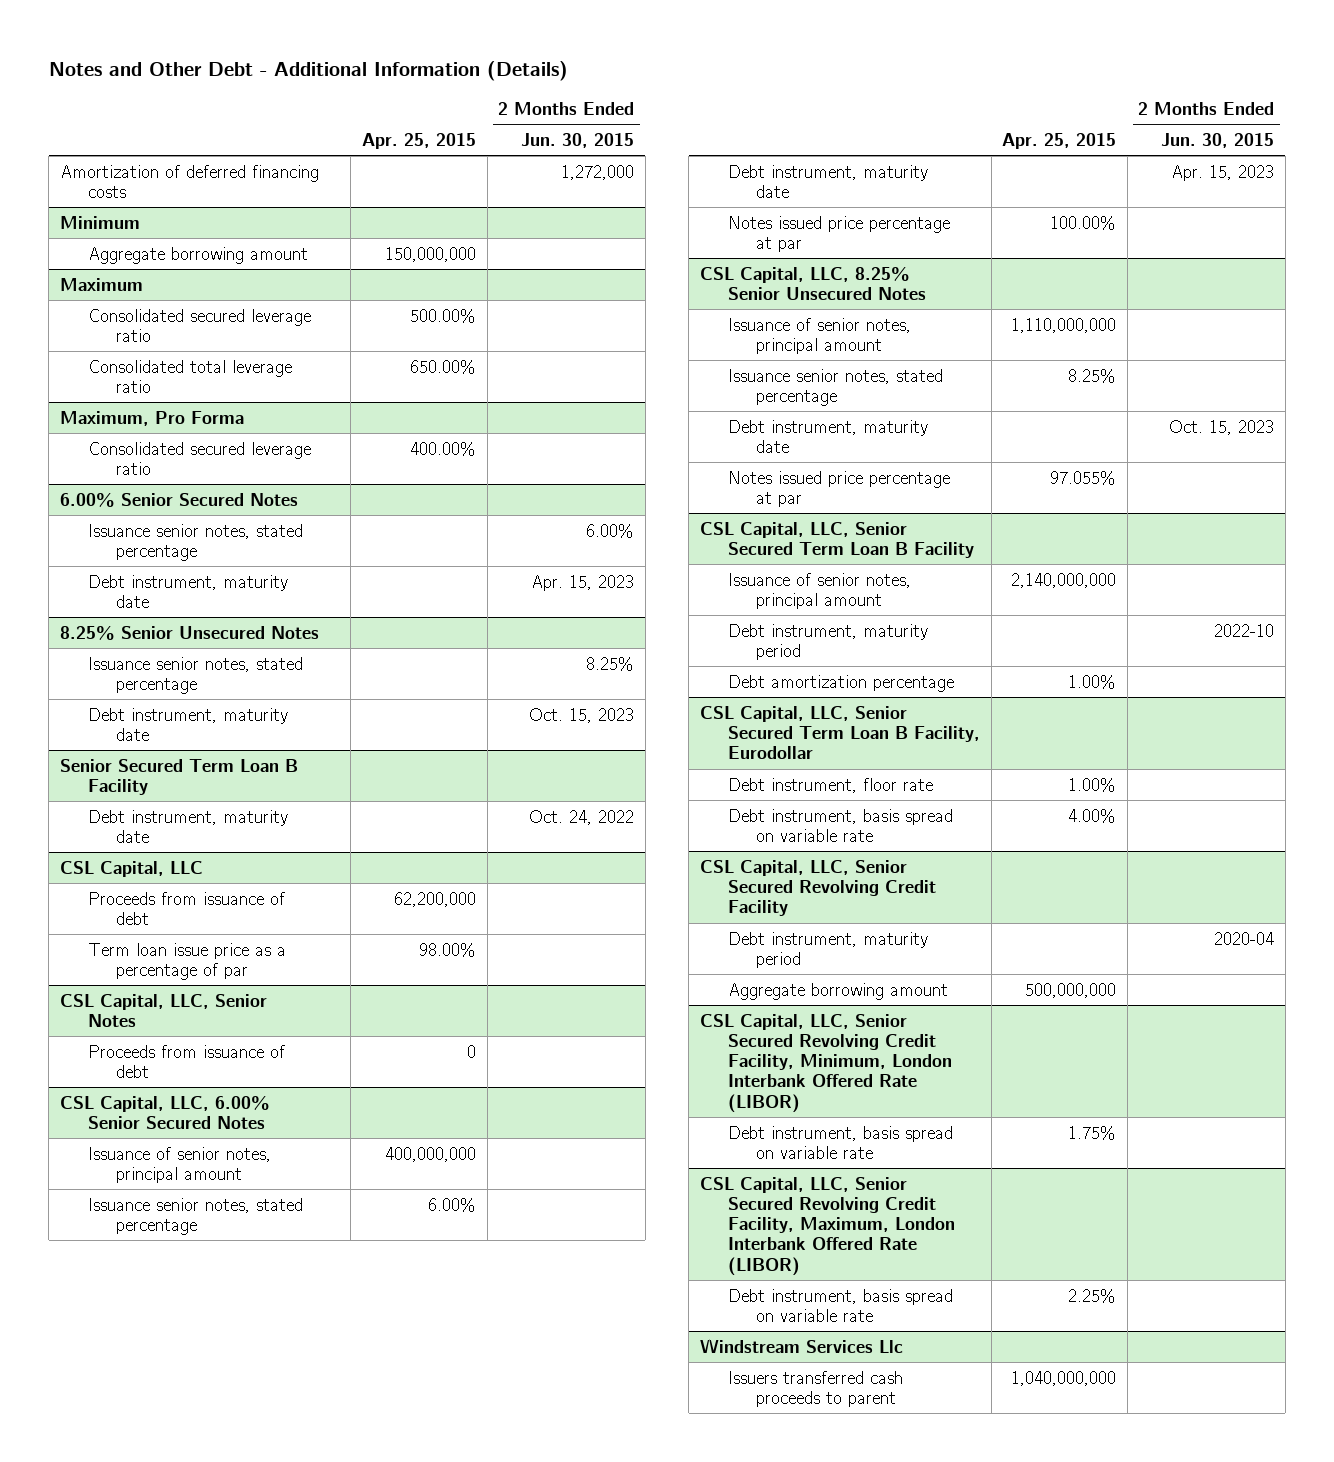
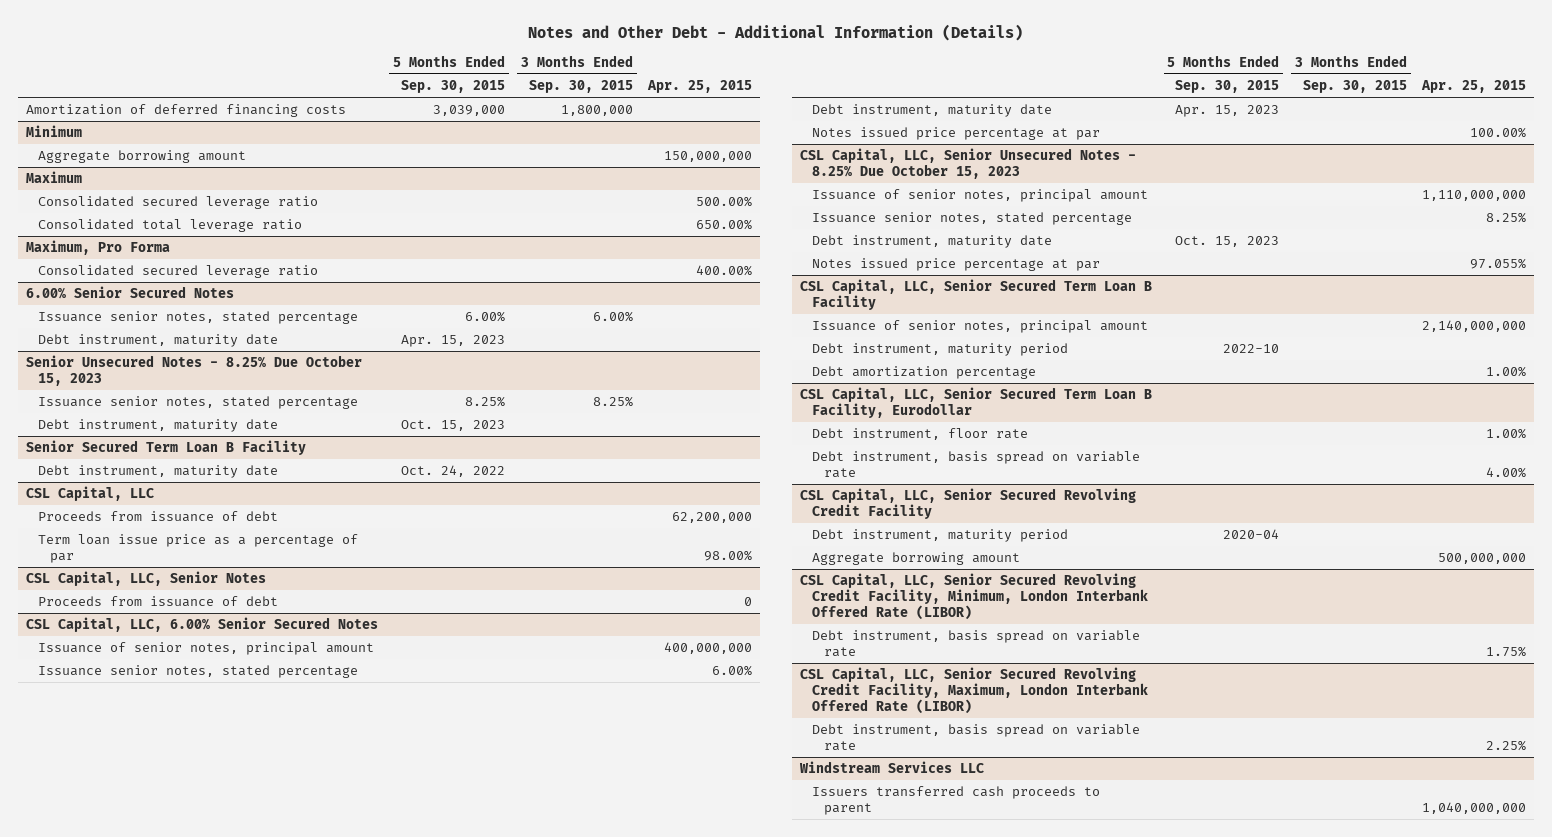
- | Apr. 25, 2015 | 2 Months Ended Jun. 30, 2015
+ | 5 Months Ended Sep. 30, 2015 | 3 Months Ended Sep. 30, 2015 | Apr. 25, 2015
- 8.25% Senior Unsecured Notes
+ Senior Unsecured Notes - 8.25% Due October 15, 2023
- CSL Capital, LLC, 8.25% Senior Unsecured Notes
+ CSL Capital, LLC, Senior Unsecured Notes - 8.25% Due October 15, 2023
- Windstream Services Llc
+ Windstream Services LLC

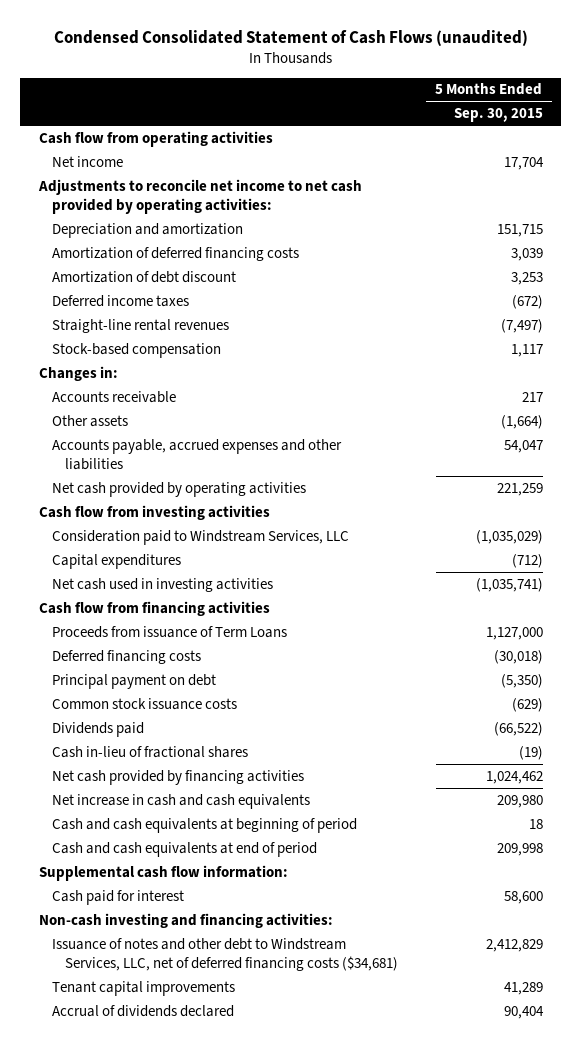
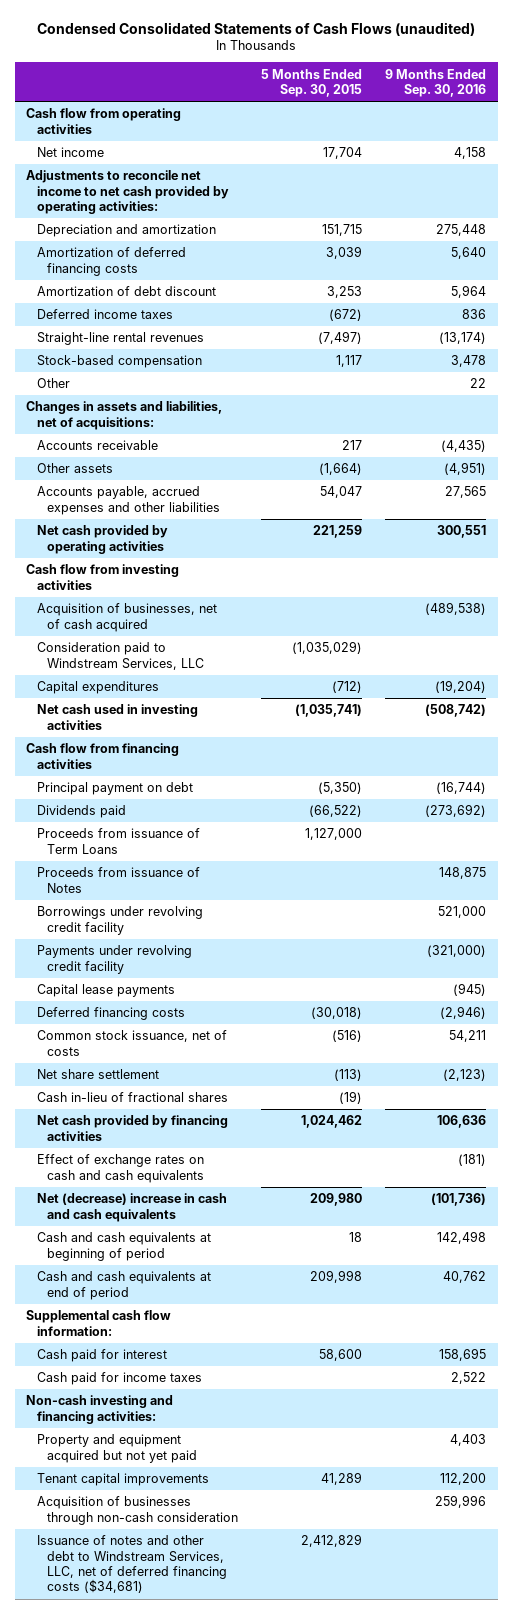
- Condensed Consolidated Statement of Cash Flows (unaudited)
+ Condensed Consolidated Statements of Cash Flows (unaudited)
- | 5 Months Ended Sep. 30, 2015
+ | 5 Months Ended Sep. 30, 2015 | 9 Months Ended Sep. 30, 2016
- Changes in:
+ Other | | 22
+ Changes in assets and liabilities, net of acquisitions:
+ Acquisition of businesses, net of cash acquired | | (489,538)
- Common stock issuance costs | (629)
moved down: Proceeds from issuance of Term Loans | 1,127,000 |
+ Proceeds from issuance of Notes | | 148,875
+ Borrowings under revolving credit facility | | 521,000
+ Payments under revolving credit facility | | (321,000)
+ Capital lease payments | | (945)
moved down: Deferred financing costs | (30,018) | (2,946)
+ Common stock issuance, net of costs | (516) | 54,211
+ Net share settlement | (113) | (2,123)
- Net increase in cash and cash equivalents | 209,980
+ Effect of exchange rates on cash and cash equivalents | | (181)
+ Net (decrease) increase in cash and cash equivalents | 209,980 | (101,736)
+ Cash paid for income taxes | | 2,522
+ Property and equipment acquired but not yet paid | | 4,403
- Accrual of dividends declared | 90,404
+ Acquisition of businesses through non-cash consideration | | 259,996
moved down: Issuance of notes and other debt to Windstream Services, LLC, net of deferred financing costs ($34,681) | 2,412,829 |

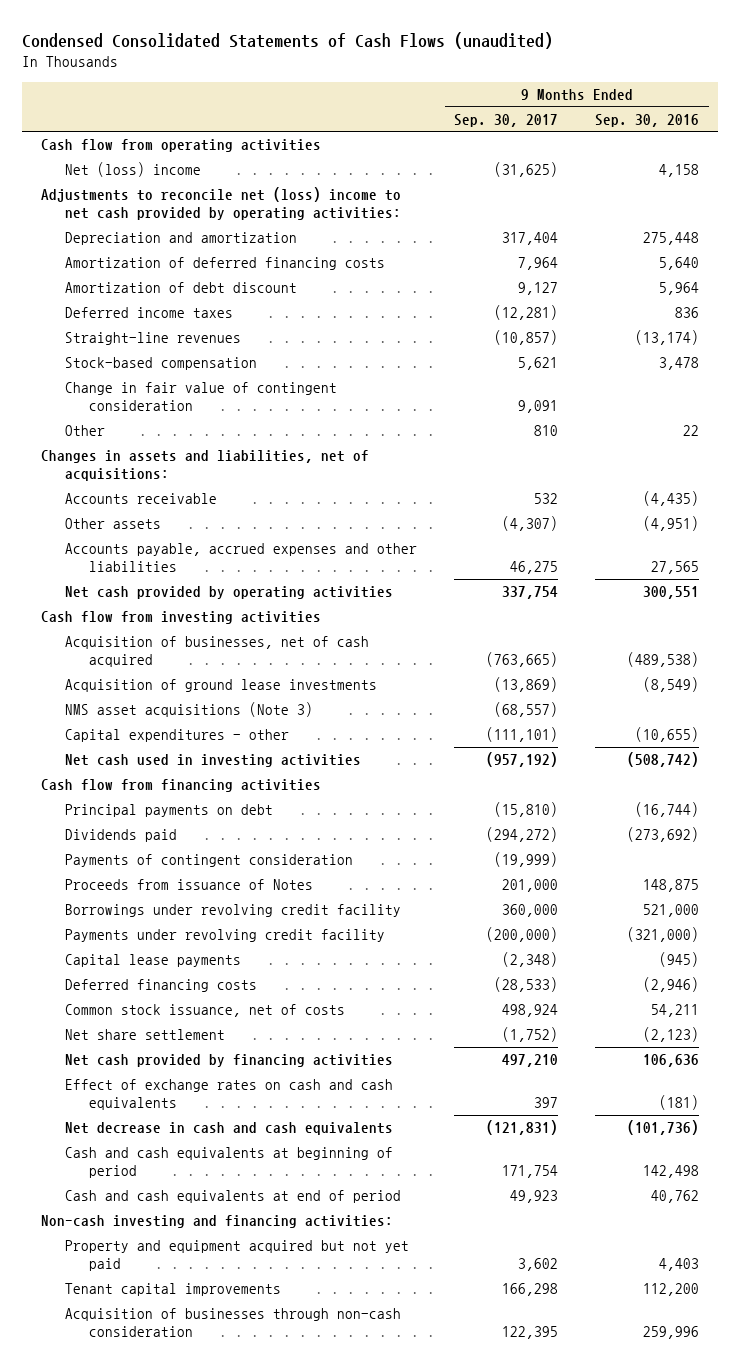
- | 5 Months Ended Sep. 30, 2015 | 9 Months Ended Sep. 30, 2016
+ | 9 Months Ended Sep. 30, 2017 | 9 Months Ended Sep. 30, 2016
- Net income | 17,704 | 4,158
- Adjustments to reconcile net income to net cash provided by operating activities:
+ Net (loss) income | (31,625) | 4,158
+ Adjustments to reconcile net (loss) income to net cash provided by operating activities:
- Straight-line rental revenues | (7,497) | (13,174)
+ Straight-line revenues | (10,857) | (13,174)
+ Change in fair value of contingent consideration | 9,091 |
- Consideration paid to Windstream Services, LLC | (1,035,029) |
- Capital expenditures | (712) | (19,204)
+ Acquisition of ground lease investments | (13,869) | (8,549)
+ NMS asset acquisitions (Note 3) | (68,557) |
+ Capital expenditures - other | (111,101) | (10,655)
- Principal payment on debt | (5,350) | (16,744)
+ Principal payments on debt | (15,810) | (16,744)
- Proceeds from issuance of Term Loans | 1,127,000 |
+ Payments of contingent consideration | (19,999) |
- Cash in-lieu of fractional shares | (19) |
- Net (decrease) increase in cash and cash equivalents | 209,980 | (101,736)
+ Net decrease in cash and cash equivalents | (121,831) | (101,736)
- Supplemental cash flow information:
- Cash paid for interest | 58,600 | 158,695
- Cash paid for income taxes | | 2,522
- Issuance of notes and other debt to Windstream Services, LLC, net of deferred financing costs ($34,681) | 2,412,829 |

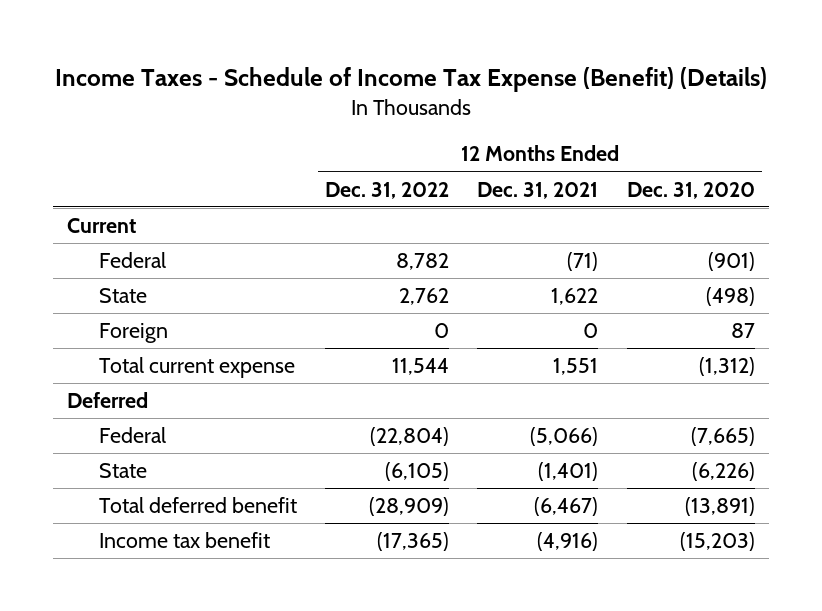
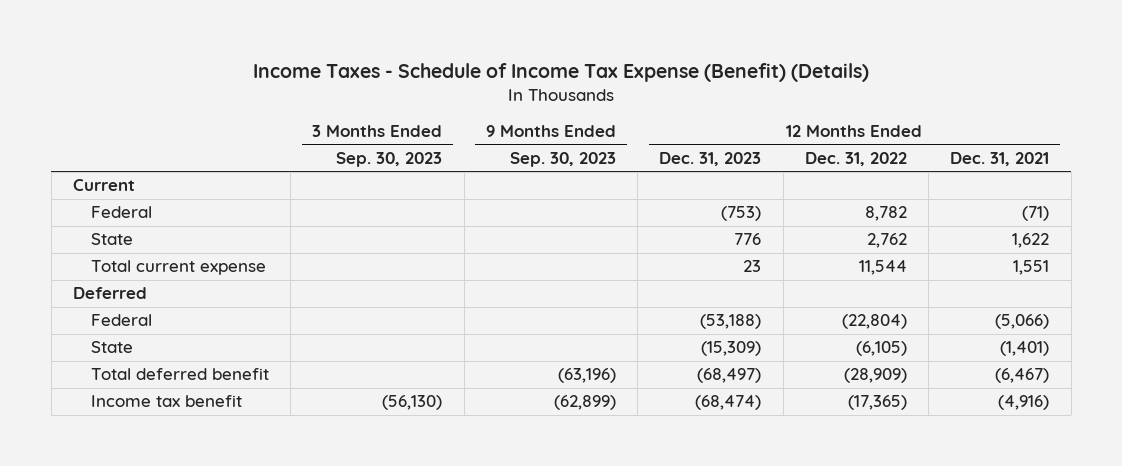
- | 12 Months Ended Dec. 31, 2022 | 12 Months Ended Dec. 31, 2021 | 12 Months Ended Dec. 31, 2020
+ | 3 Months Ended Sep. 30, 2023 | 9 Months Ended Sep. 30, 2023 | 12 Months Ended Dec. 31, 2023 | 12 Months Ended Dec. 31, 2022 | 12 Months Ended Dec. 31, 2021
- Foreign | 0 | 0 | 87

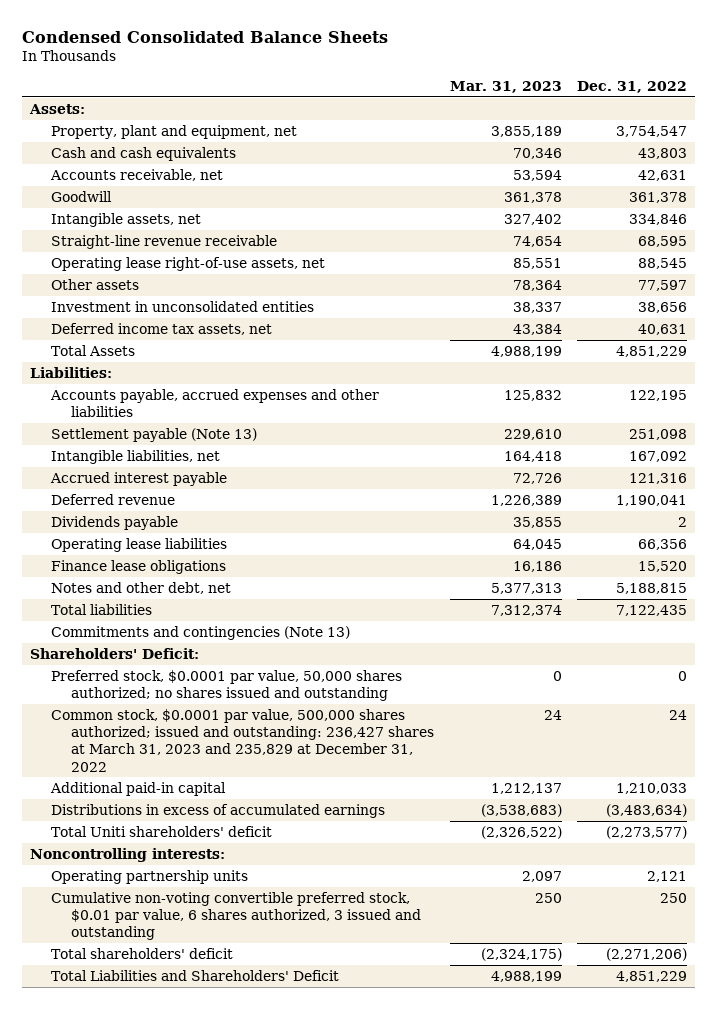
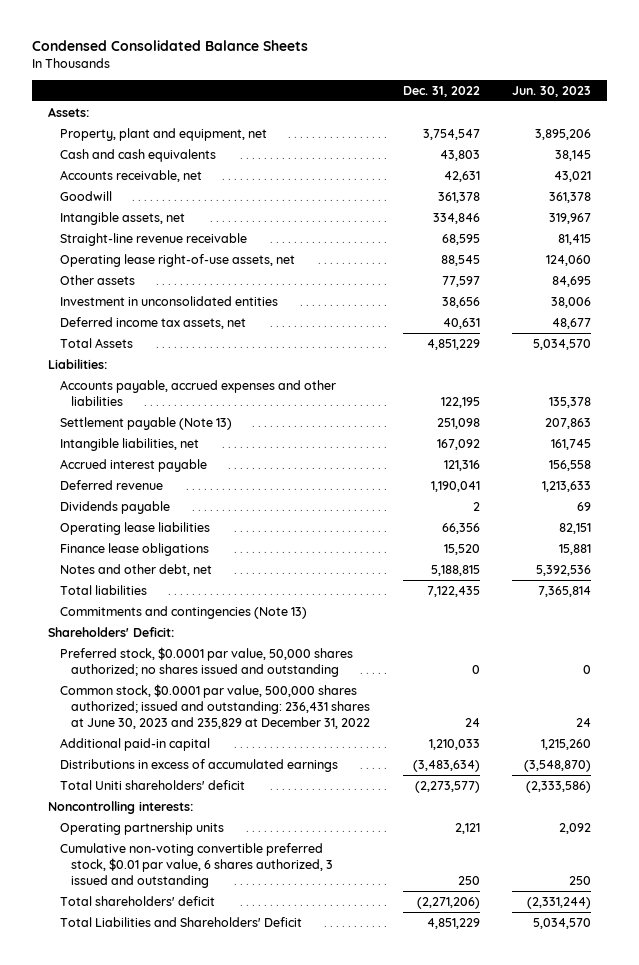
- | Mar. 31, 2023 | Dec. 31, 2022
+ | Dec. 31, 2022 | Jun. 30, 2023
- Common stock, $0.0001 par value, 500,000 shares authorized; issued and outstanding: 236,427 shares at March 31, 2023 and 235,829 at December 31, 2022 | 24 | 24
+ Common stock, $0.0001 par value, 500,000 shares authorized; issued and outstanding: 236,431 shares at June 30, 2023 and 235,829 at December 31, 2022 | 24 | 24

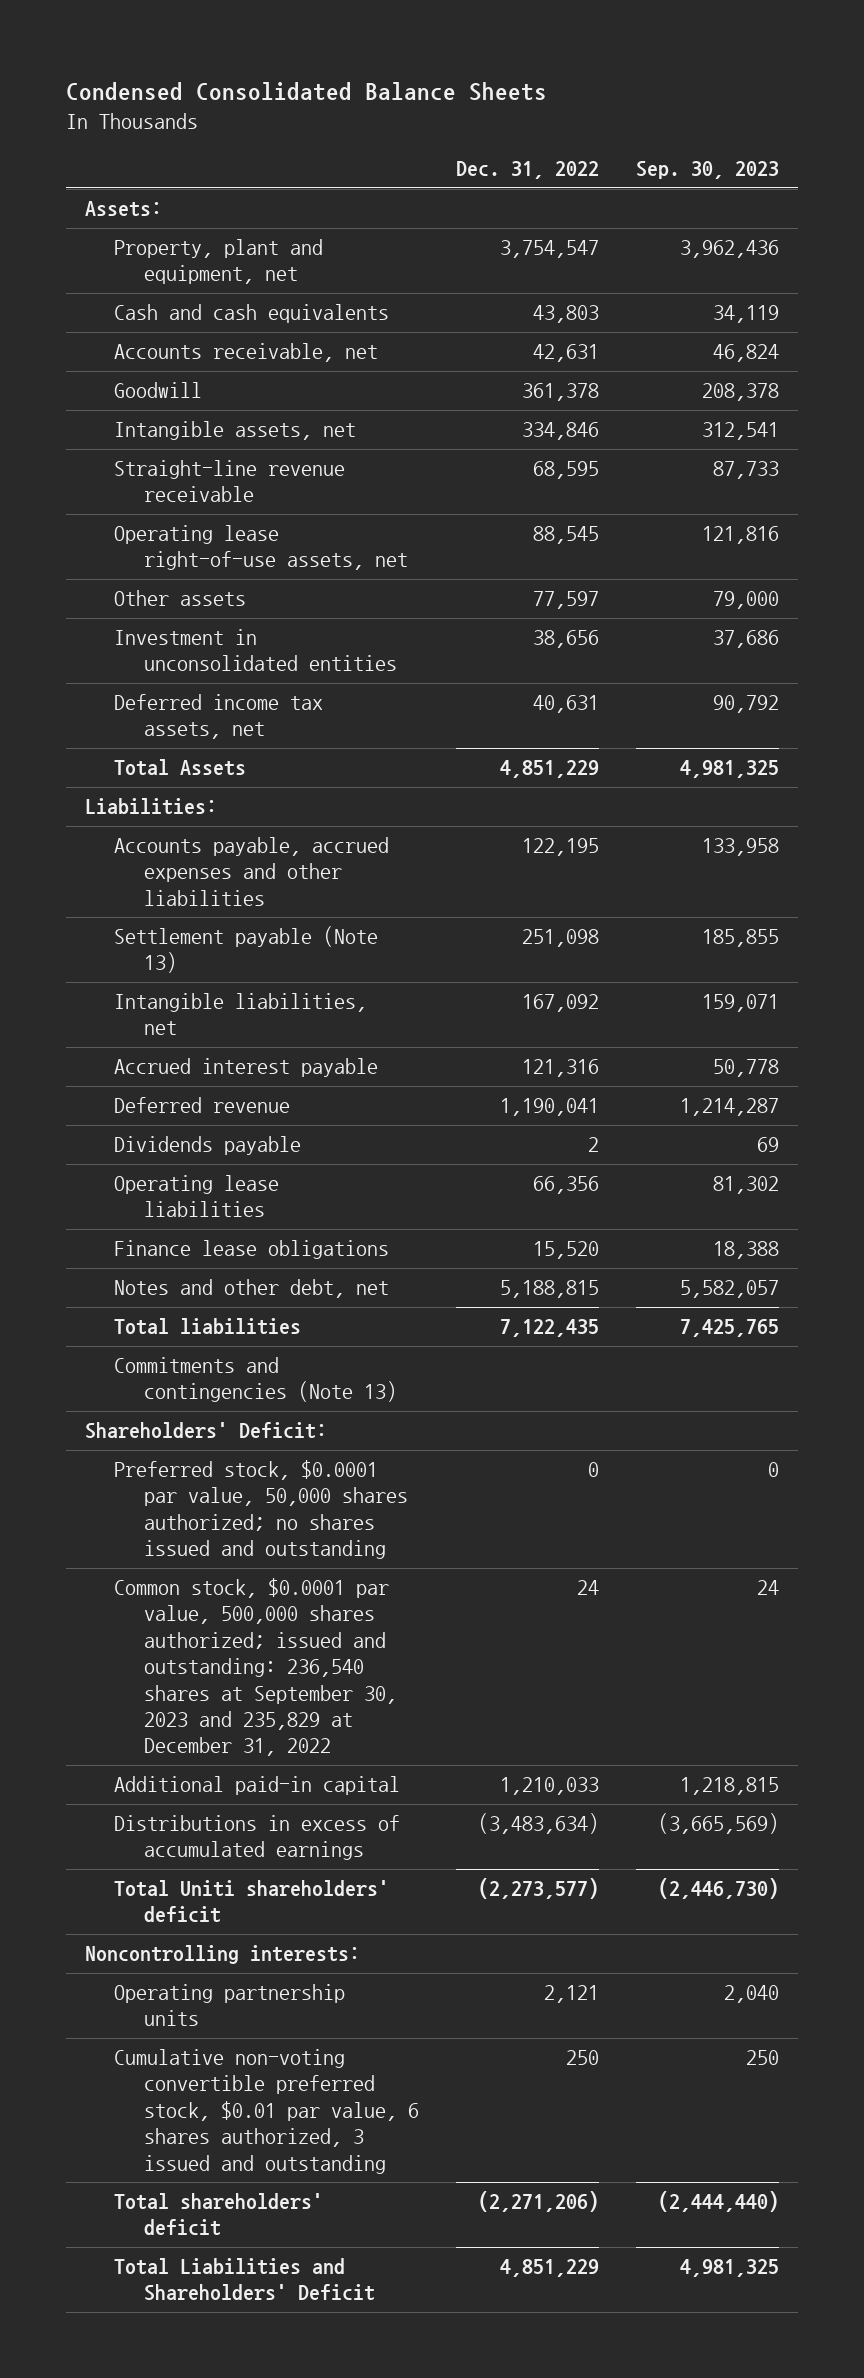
- | Dec. 31, 2022 | Jun. 30, 2023
+ | Dec. 31, 2022 | Sep. 30, 2023
- Common stock, $0.0001 par value, 500,000 shares authorized; issued and outstanding: 236,431 shares at June 30, 2023 and 235,829 at December 31, 2022 | 24 | 24
+ Common stock, $0.0001 par value, 500,000 shares authorized; issued and outstanding: 236,540 shares at September 30, 2023 and 235,829 at December 31, 2022 | 24 | 24

